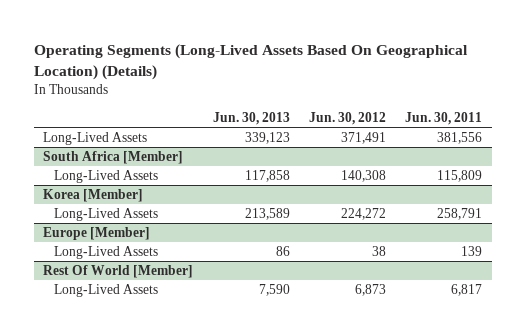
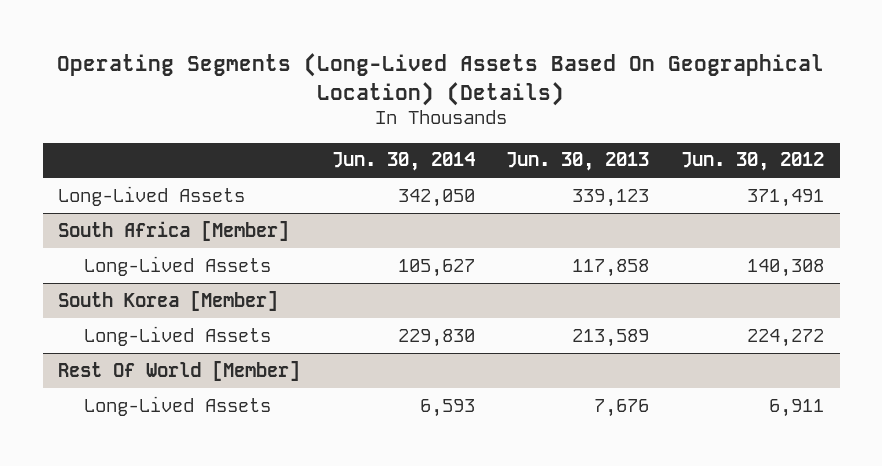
- | Jun. 30, 2013 | Jun. 30, 2012 | Jun. 30, 2011
+ | Jun. 30, 2014 | Jun. 30, 2013 | Jun. 30, 2012
- Korea [Member]
+ South Korea [Member]
- Europe [Member]
- Long-Lived Assets | 86 | 38 | 139
@ Rest Of World [Member]
- Long-Lived Assets | 7,590 | 6,873 | 6,817
+ Long-Lived Assets | 6,593 | 7,676 | 6,911

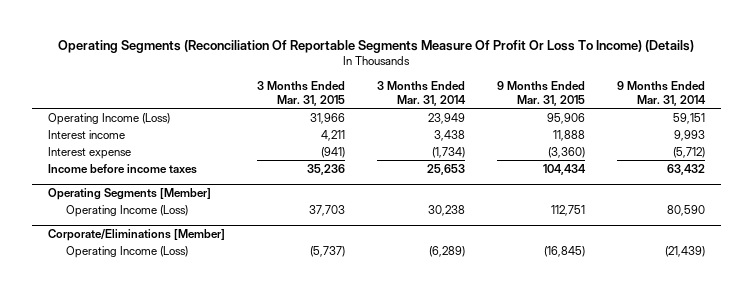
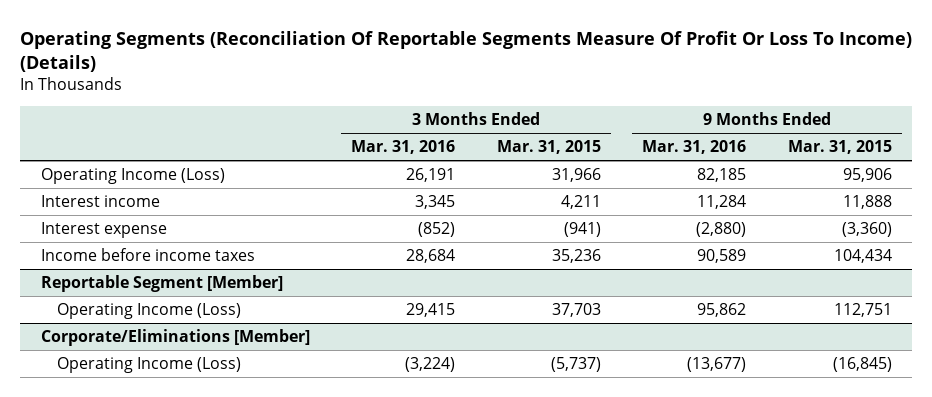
- | 3 Months Ended Mar. 31, 2015 | 3 Months Ended Mar. 31, 2014 | 9 Months Ended Mar. 31, 2015 | 9 Months Ended Mar. 31, 2014
+ | 3 Months Ended Mar. 31, 2016 | 3 Months Ended Mar. 31, 2015 | 9 Months Ended Mar. 31, 2016 | 9 Months Ended Mar. 31, 2015
- Operating Segments [Member]
+ Reportable Segment [Member]

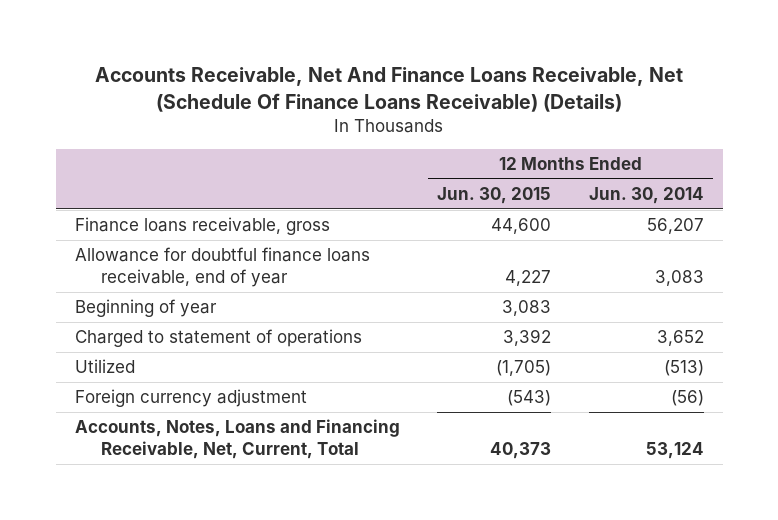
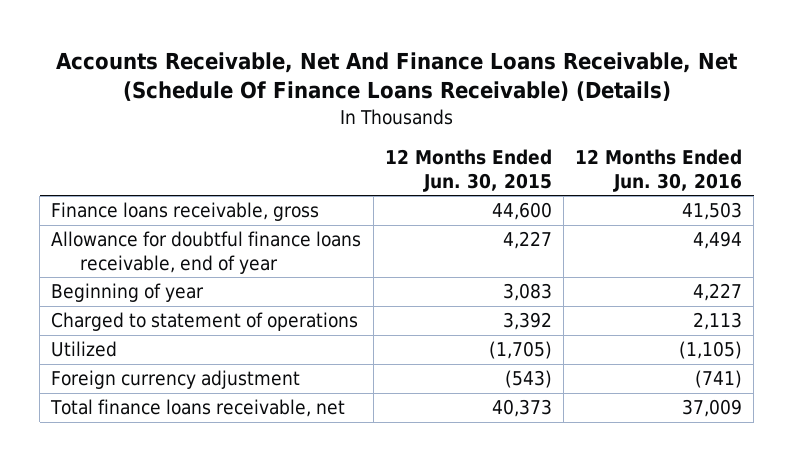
- | 12 Months Ended Jun. 30, 2015 | 12 Months Ended Jun. 30, 2014
+ | 12 Months Ended Jun. 30, 2015 | 12 Months Ended Jun. 30, 2016
- Accounts, Notes, Loans and Financing Receivable, Net, Current, Total | 40,373 | 53,124
+ Total finance loans receivable, net | 40,373 | 37,009

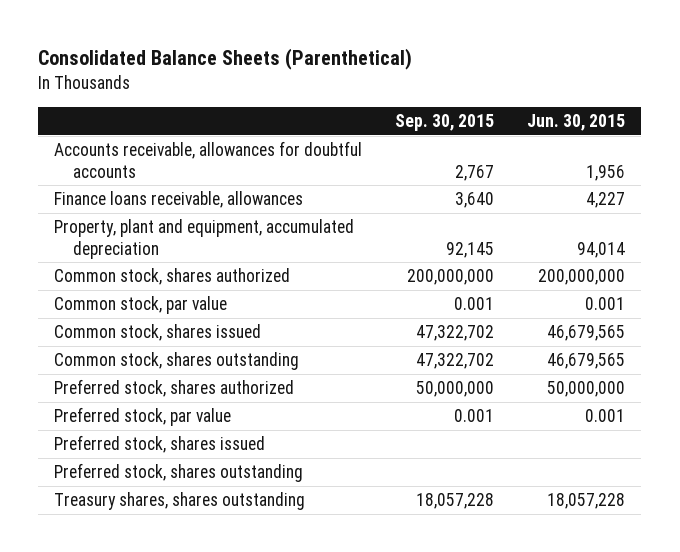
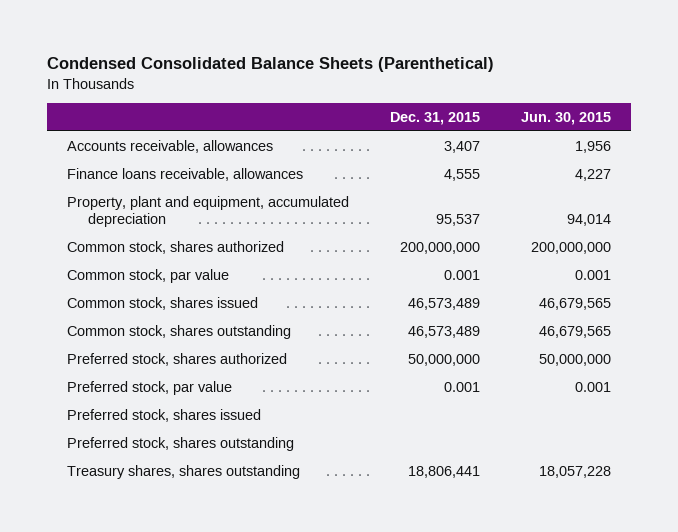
- Consolidated Balance Sheets (Parenthetical)
+ Condensed Consolidated Balance Sheets (Parenthetical)
- | Sep. 30, 2015 | Jun. 30, 2015
+ | Dec. 31, 2015 | Jun. 30, 2015
- Accounts receivable, allowances for doubtful accounts | 2,767 | 1,956
+ Accounts receivable, allowances | 3,407 | 1,956

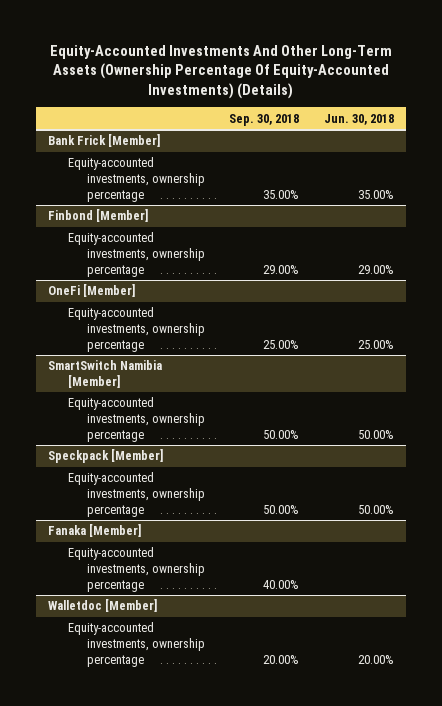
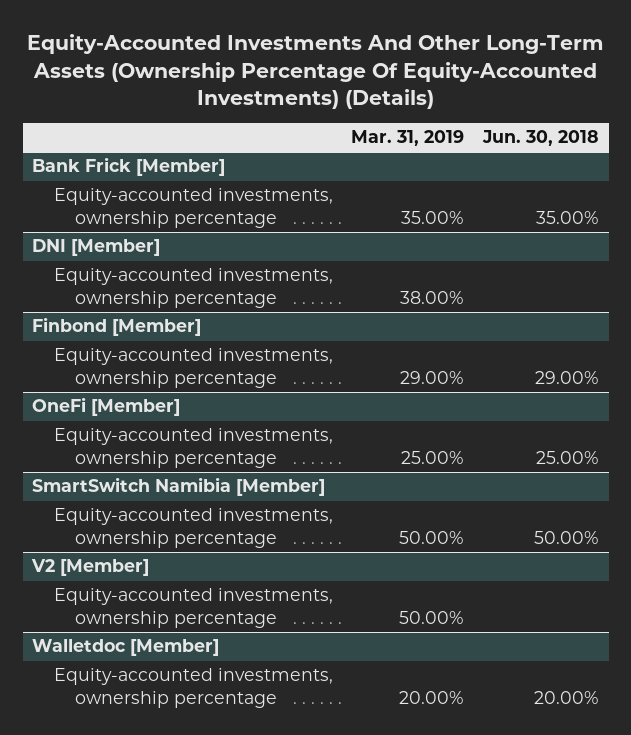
- | Sep. 30, 2018 | Jun. 30, 2018
+ | Mar. 31, 2019 | Jun. 30, 2018
+ DNI [Member]
+ Equity-accounted investments, ownership percentage | 38.00% |
- Speckpack [Member]
- Equity-accounted investments, ownership percentage | 50.00% | 50.00%
- Fanaka [Member]
+ V2 [Member]

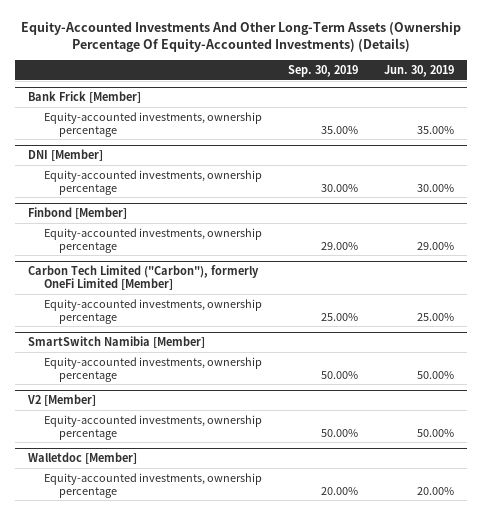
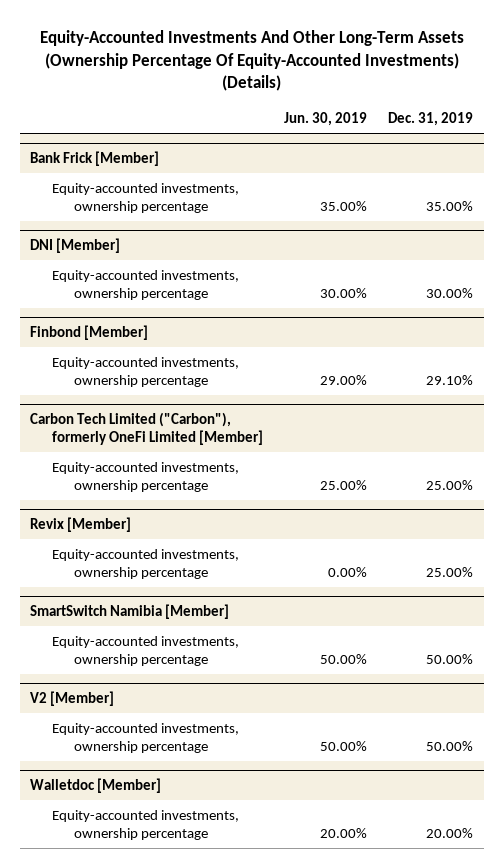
- | Sep. 30, 2019 | Jun. 30, 2019
+ | Jun. 30, 2019 | Dec. 31, 2019
+ Revix [Member]
+ Equity-accounted investments, ownership percentage | 0.00% | 25.00%

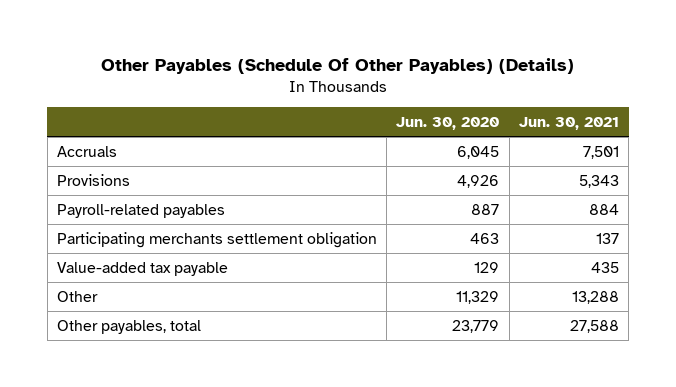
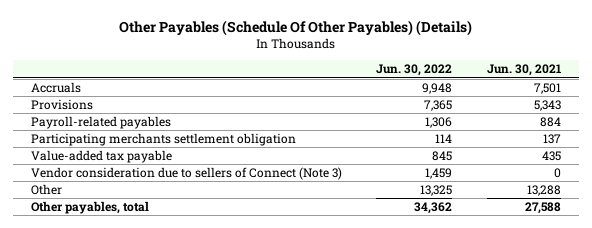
- | Jun. 30, 2020 | Jun. 30, 2021
+ | Jun. 30, 2022 | Jun. 30, 2021
+ Vendor consideration due to sellers of Connect (Note 3) | 1,459 | 0

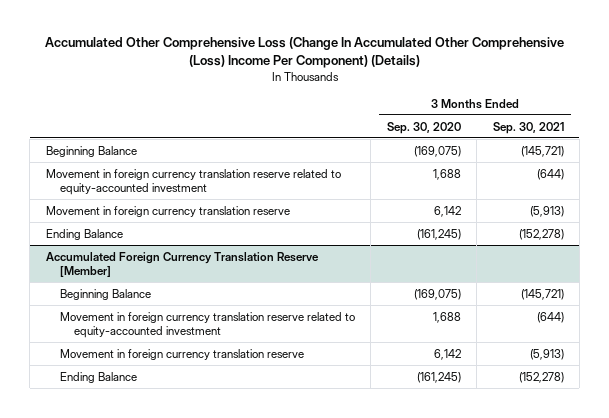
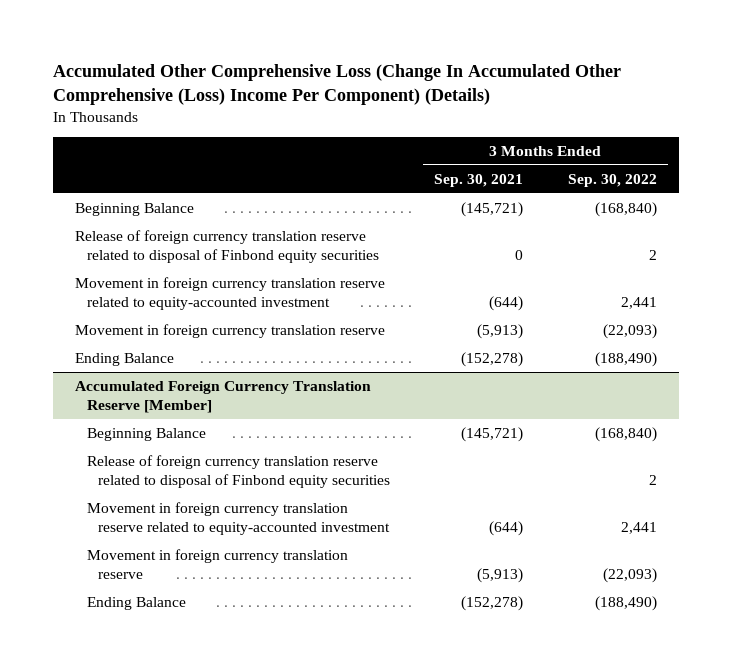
- | 3 Months Ended Sep. 30, 2020 | 3 Months Ended Sep. 30, 2021
+ | 3 Months Ended Sep. 30, 2021 | 3 Months Ended Sep. 30, 2022
+ Release of foreign currency translation reserve related to disposal of Finbond equity securities | 0 | 2
@ Accumulated Foreign Currency Translation Reserve [Member]
+ Release of foreign currency translation reserve related to disposal of Finbond equity securities | | 2

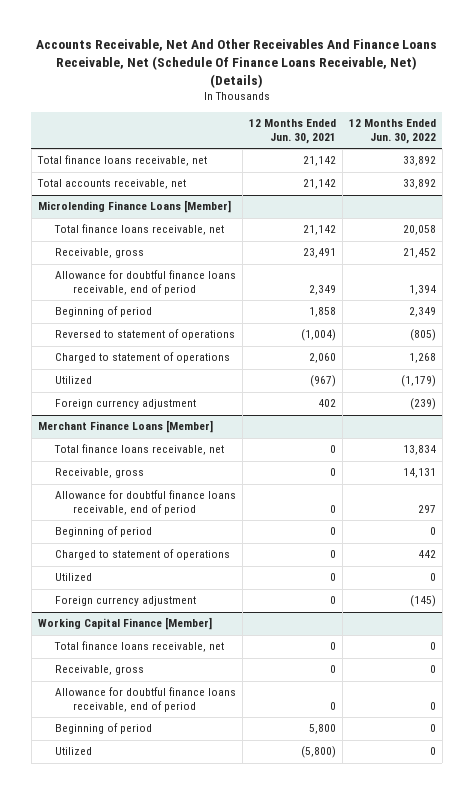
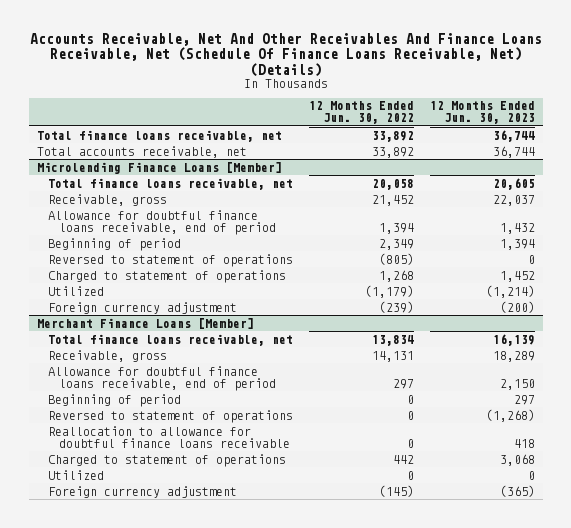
- | 12 Months Ended Jun. 30, 2021 | 12 Months Ended Jun. 30, 2022
+ | 12 Months Ended Jun. 30, 2022 | 12 Months Ended Jun. 30, 2023
@ Merchant Finance Loans [Member]
+ Reversed to statement of operations | 0 | (1,268)
+ Reallocation to allowance for doubtful finance loans receivable | 0 | 418
- Working Capital Finance [Member]
- Total finance loans receivable, net | 0 | 0
- Receivable, gross | 0 | 0
- Allowance for doubtful finance loans receivable, end of period | 0 | 0
- Beginning of period | 5,800 | 0
- Utilized | (5,800) | 0

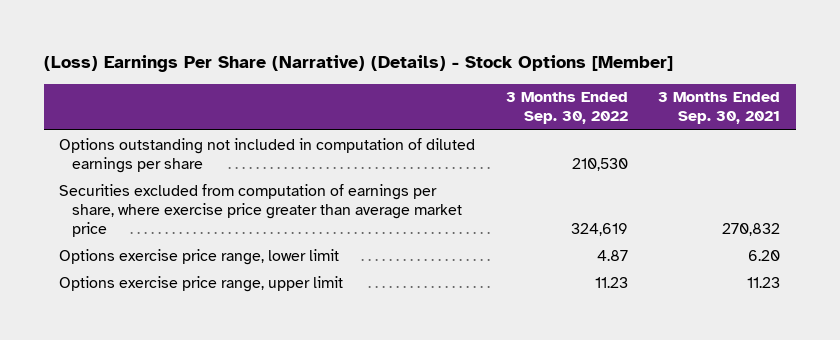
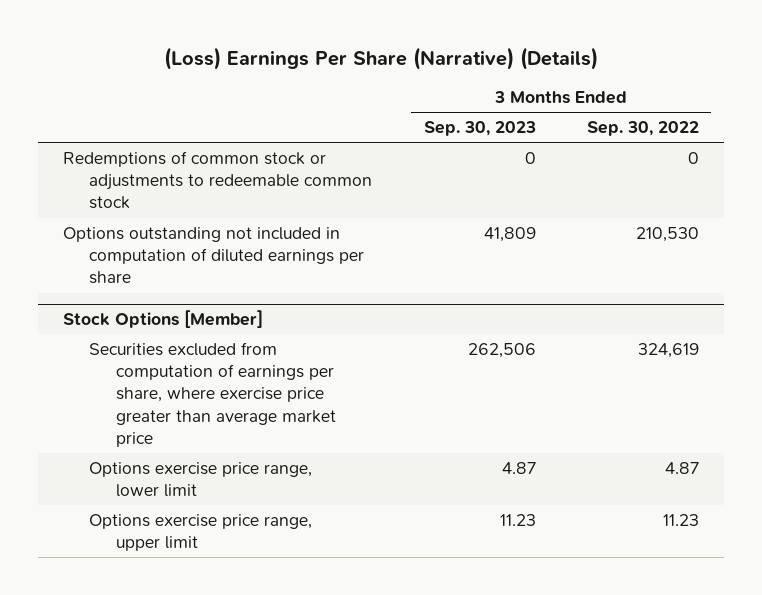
- (Loss) Earnings Per Share (Narrative) (Details) - Stock Options [Member]
+ (Loss) Earnings Per Share (Narrative) (Details)
- | 3 Months Ended Sep. 30, 2022 | 3 Months Ended Sep. 30, 2021
+ | 3 Months Ended Sep. 30, 2023 | 3 Months Ended Sep. 30, 2022
+ Redemptions of common stock or adjustments to redeemable common stock | 0 | 0
+ Stock Options [Member]

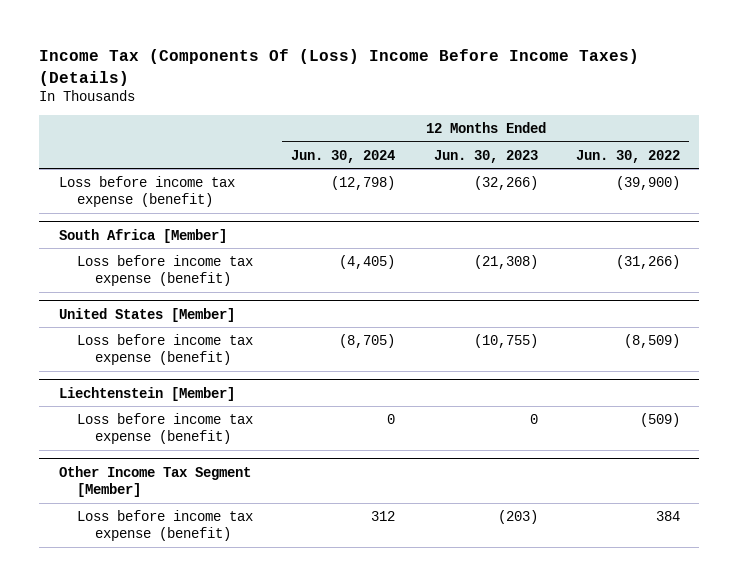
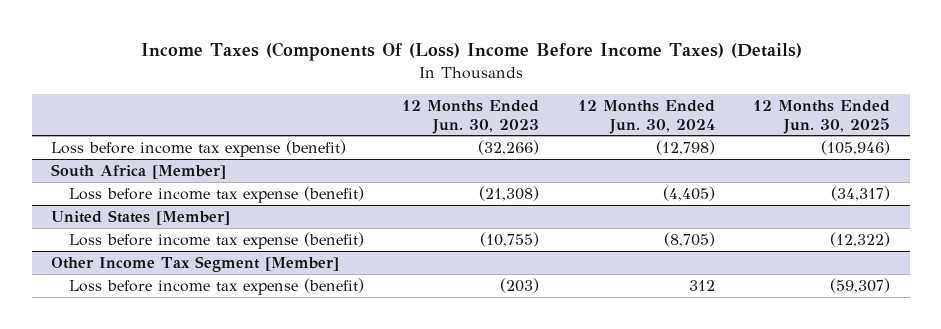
- Income Tax (Components Of (Loss) Income Before Income Taxes) (Details)
+ Income Taxes (Components Of (Loss) Income Before Income Taxes) (Details)
- | 12 Months Ended Jun. 30, 2024 | 12 Months Ended Jun. 30, 2023 | 12 Months Ended Jun. 30, 2022
+ | 12 Months Ended Jun. 30, 2023 | 12 Months Ended Jun. 30, 2024 | 12 Months Ended Jun. 30, 2025
- Liechtenstein [Member]
- Loss before income tax expense (benefit) | 0 | 0 | (509)

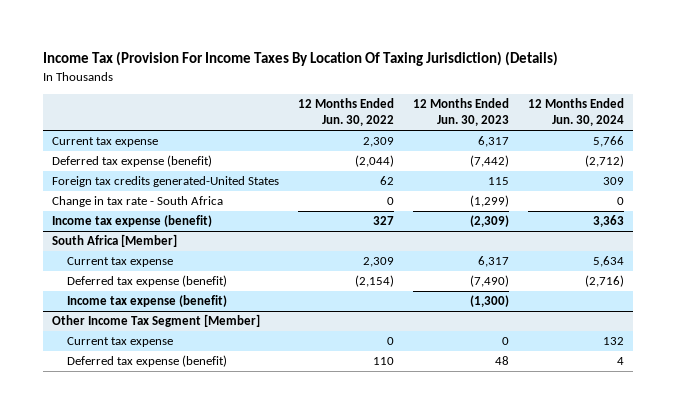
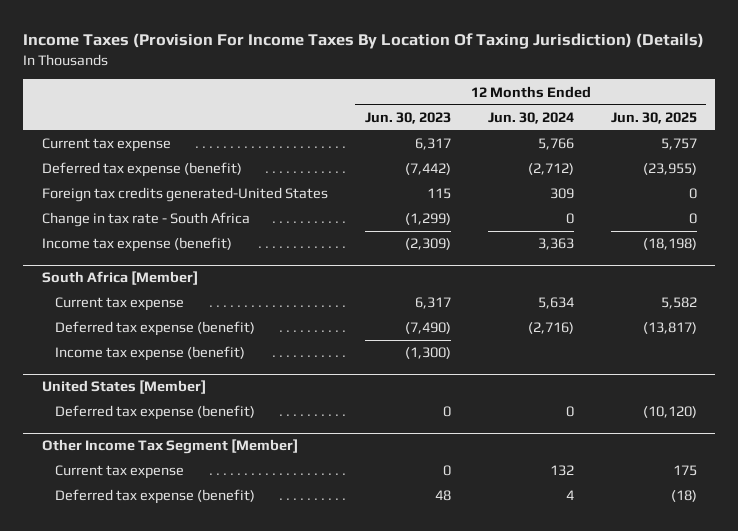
- Income Tax (Provision For Income Taxes By Location Of Taxing Jurisdiction) (Details)
+ Income Taxes (Provision For Income Taxes By Location Of Taxing Jurisdiction) (Details)
- | 12 Months Ended Jun. 30, 2022 | 12 Months Ended Jun. 30, 2023 | 12 Months Ended Jun. 30, 2024
+ | 12 Months Ended Jun. 30, 2023 | 12 Months Ended Jun. 30, 2024 | 12 Months Ended Jun. 30, 2025
+ United States [Member]
+ Deferred tax expense (benefit) | 0 | 0 | (10,120)

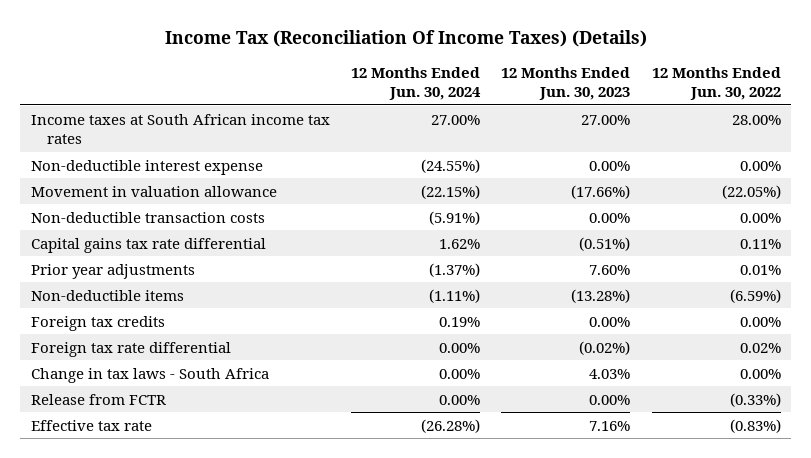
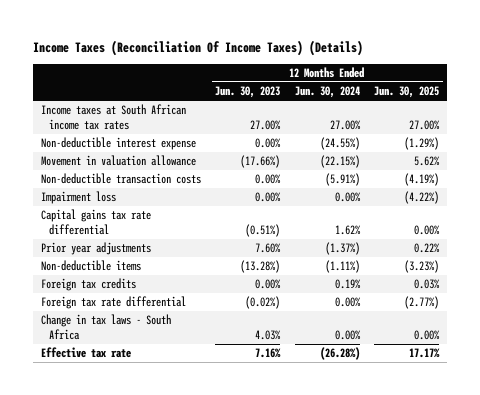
- Income Tax (Reconciliation Of Income Taxes) (Details)
+ Income Taxes (Reconciliation Of Income Taxes) (Details)
- | 12 Months Ended Jun. 30, 2024 | 12 Months Ended Jun. 30, 2023 | 12 Months Ended Jun. 30, 2022
+ | 12 Months Ended Jun. 30, 2023 | 12 Months Ended Jun. 30, 2024 | 12 Months Ended Jun. 30, 2025
+ Impairment loss | 0.00% | 0.00% | (4.22%)
- Release from FCTR | 0.00% | 0.00% | (0.33%)

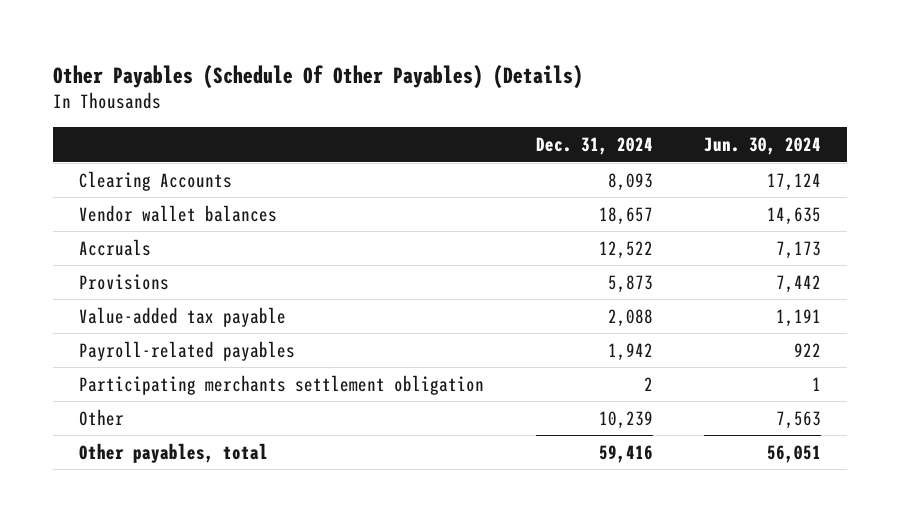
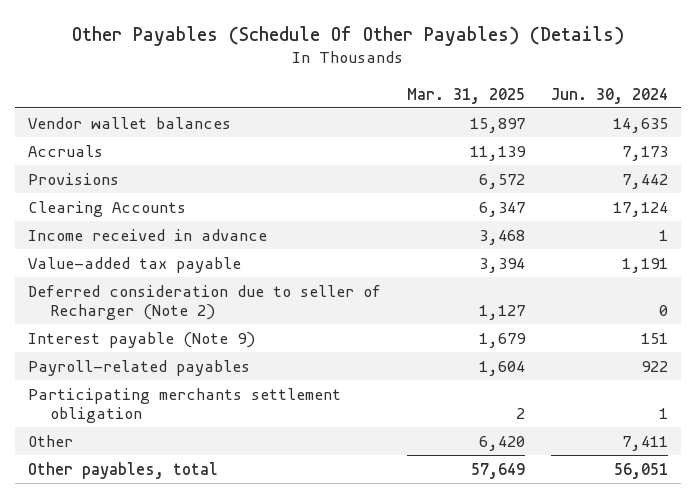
- | Dec. 31, 2024 | Jun. 30, 2024
+ | Mar. 31, 2025 | Jun. 30, 2024
moved down: Clearing Accounts | 6,347 | 17,124
+ Income received in advance | 3,468 | 1
+ Deferred consideration due to seller of Recharger (Note 2) | 1,127 | 0
+ Interest payable (Note 9) | 1,679 | 151
- Other | 10,239 | 7,563
+ Other | 6,420 | 7,411

